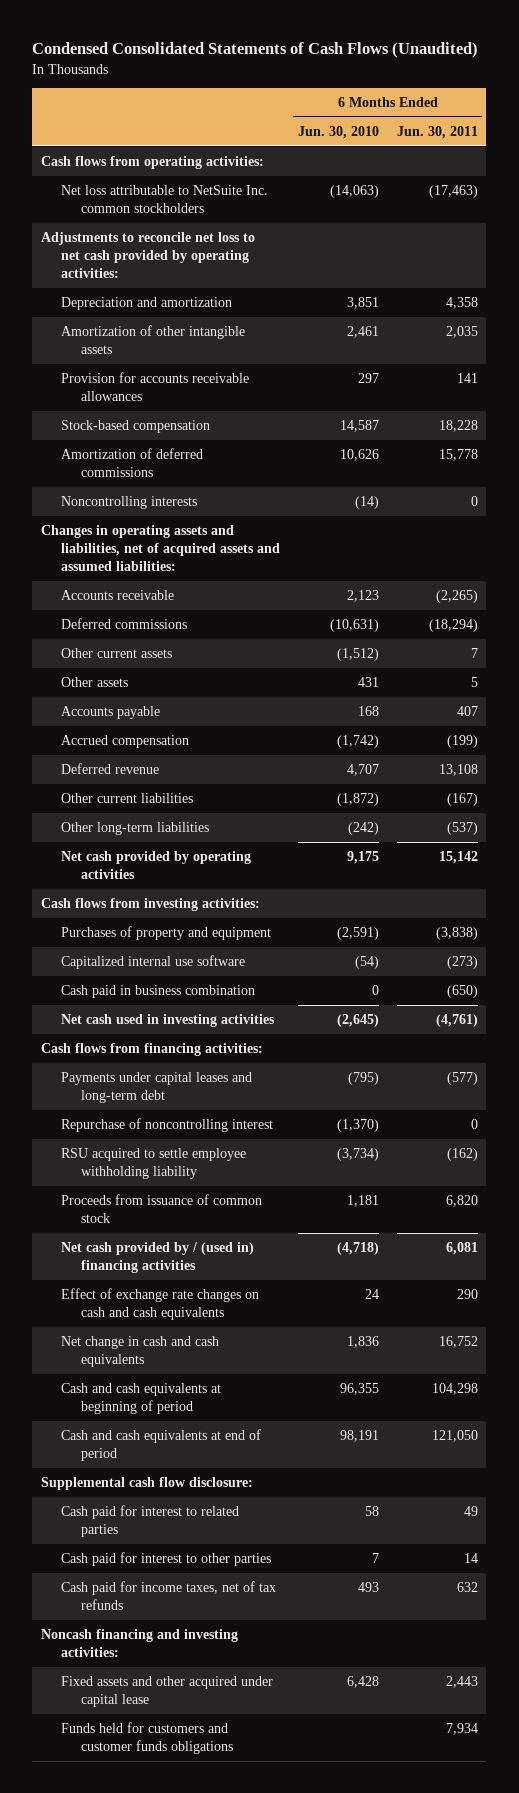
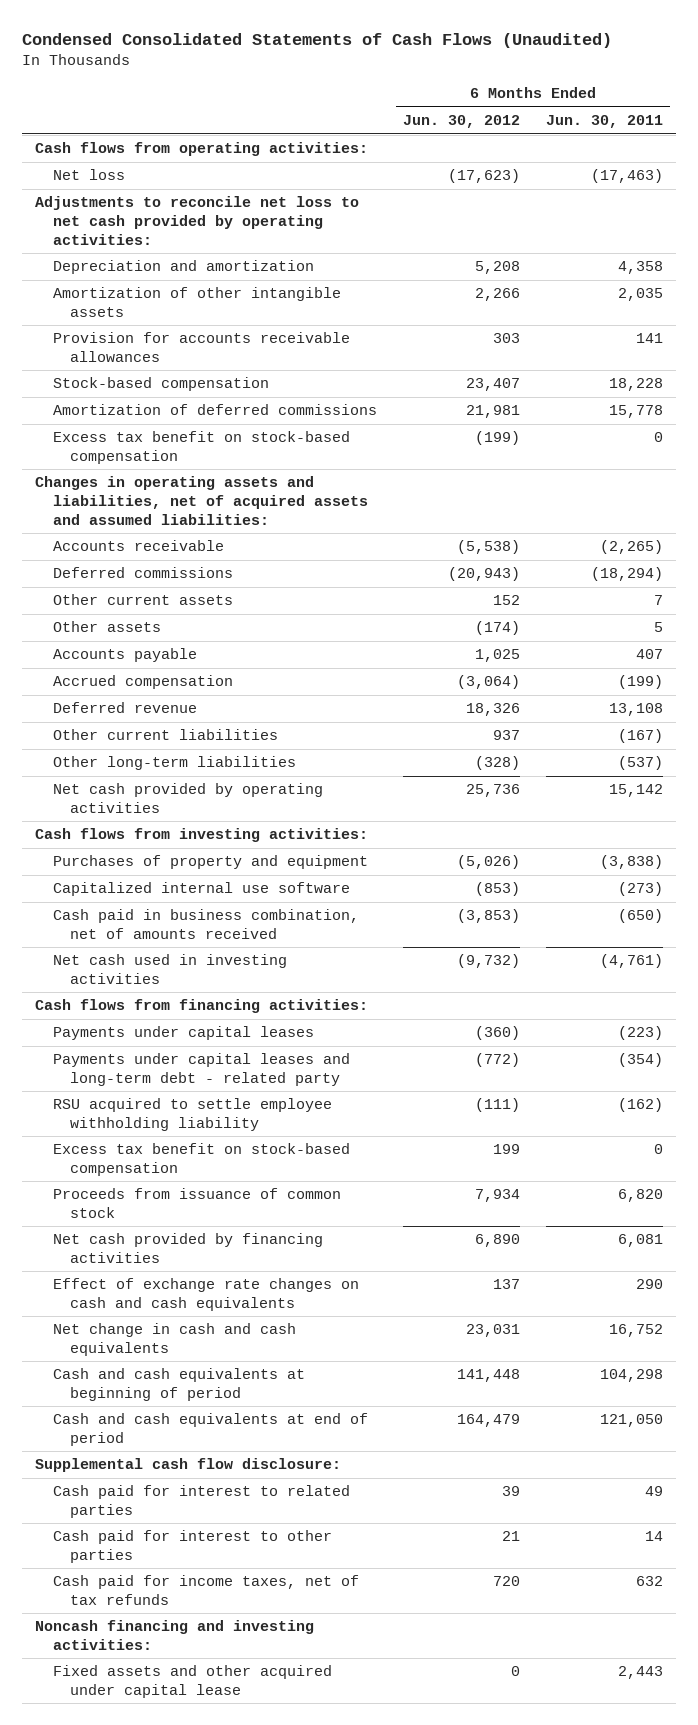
- | 6 Months Ended Jun. 30, 2010 | 6 Months Ended Jun. 30, 2011
+ | 6 Months Ended Jun. 30, 2012 | 6 Months Ended Jun. 30, 2011
- Net loss attributable to NetSuite Inc. common stockholders | (14,063) | (17,463)
+ Net loss | (17,623) | (17,463)
- Noncontrolling interests | (14) | 0
+ Excess tax benefit on stock-based compensation | (199) | 0
- Cash paid in business combination | 0 | (650)
+ Cash paid in business combination, net of amounts received | (3,853) | (650)
- Payments under capital leases and long-term debt | (795) | (577)
- Repurchase of noncontrolling interest | (1,370) | 0
+ Payments under capital leases | (360) | (223)
+ Payments under capital leases and long-term debt - related party | (772) | (354)
+ Excess tax benefit on stock-based compensation | 199 | 0
- Net cash provided by / (used in) financing activities | (4,718) | 6,081
+ Net cash provided by financing activities | 6,890 | 6,081
- Funds held for customers and customer funds obligations | | 7,934

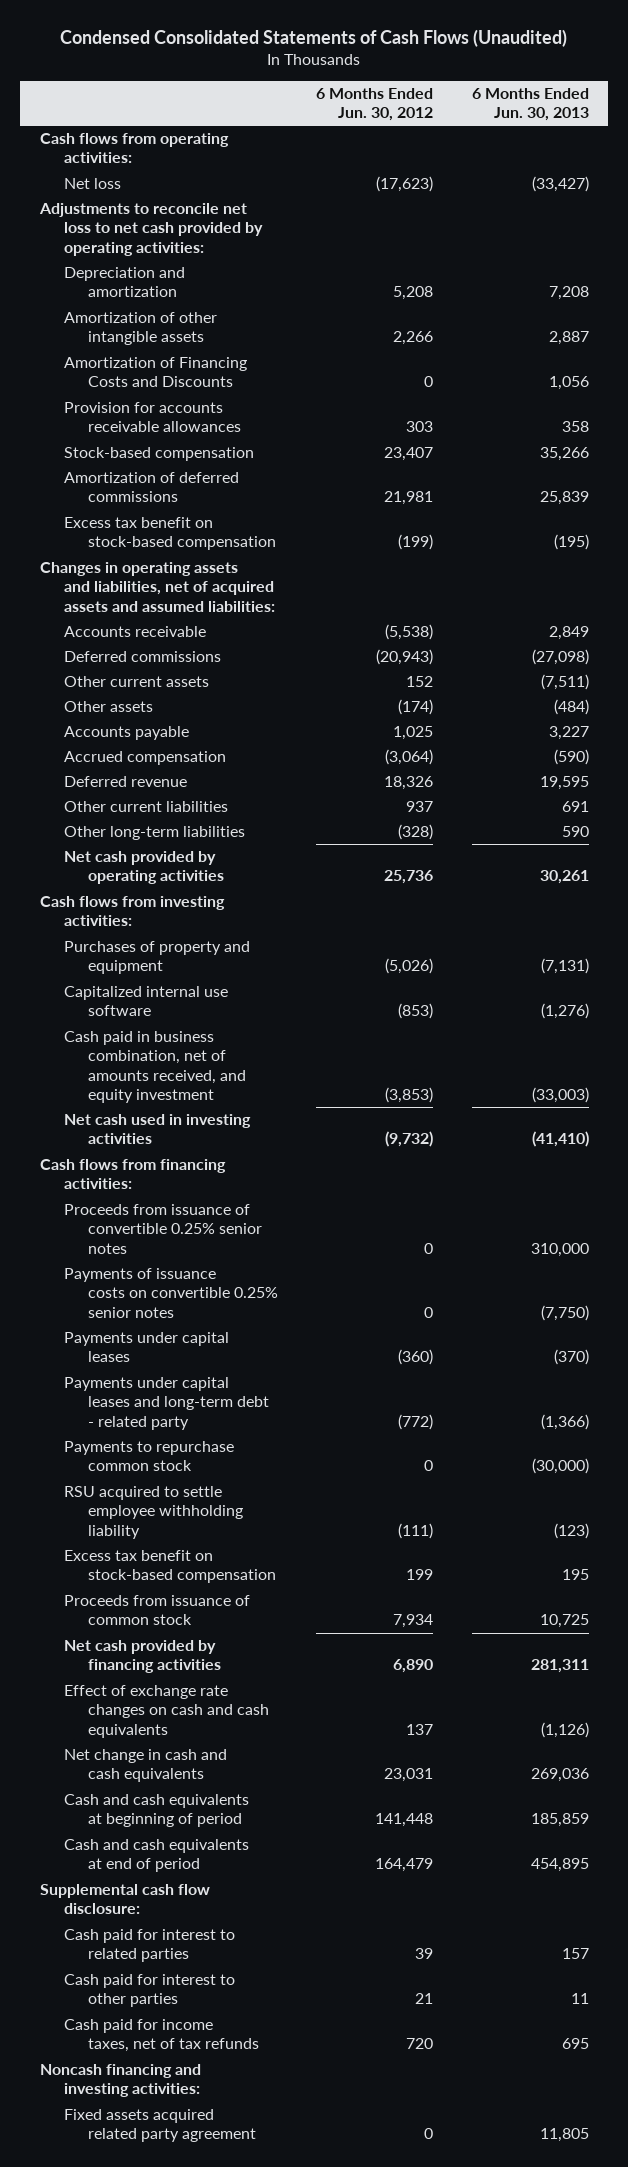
- | 6 Months Ended Jun. 30, 2012 | 6 Months Ended Jun. 30, 2011
+ | 6 Months Ended Jun. 30, 2012 | 6 Months Ended Jun. 30, 2013
+ Amortization of Financing Costs and Discounts | 0 | 1,056
- Cash paid in business combination, net of amounts received | (3,853) | (650)
+ Cash paid in business combination, net of amounts received, and equity investment | (3,853) | (33,003)
+ Proceeds from issuance of convertible 0.25% senior notes | 0 | 310,000
+ Payments of issuance costs on convertible 0.25% senior notes | 0 | (7,750)
+ Payments to repurchase common stock | 0 | (30,000)
- Fixed assets and other acquired under capital lease | 0 | 2,443
+ Fixed assets acquired related party agreement | 0 | 11,805

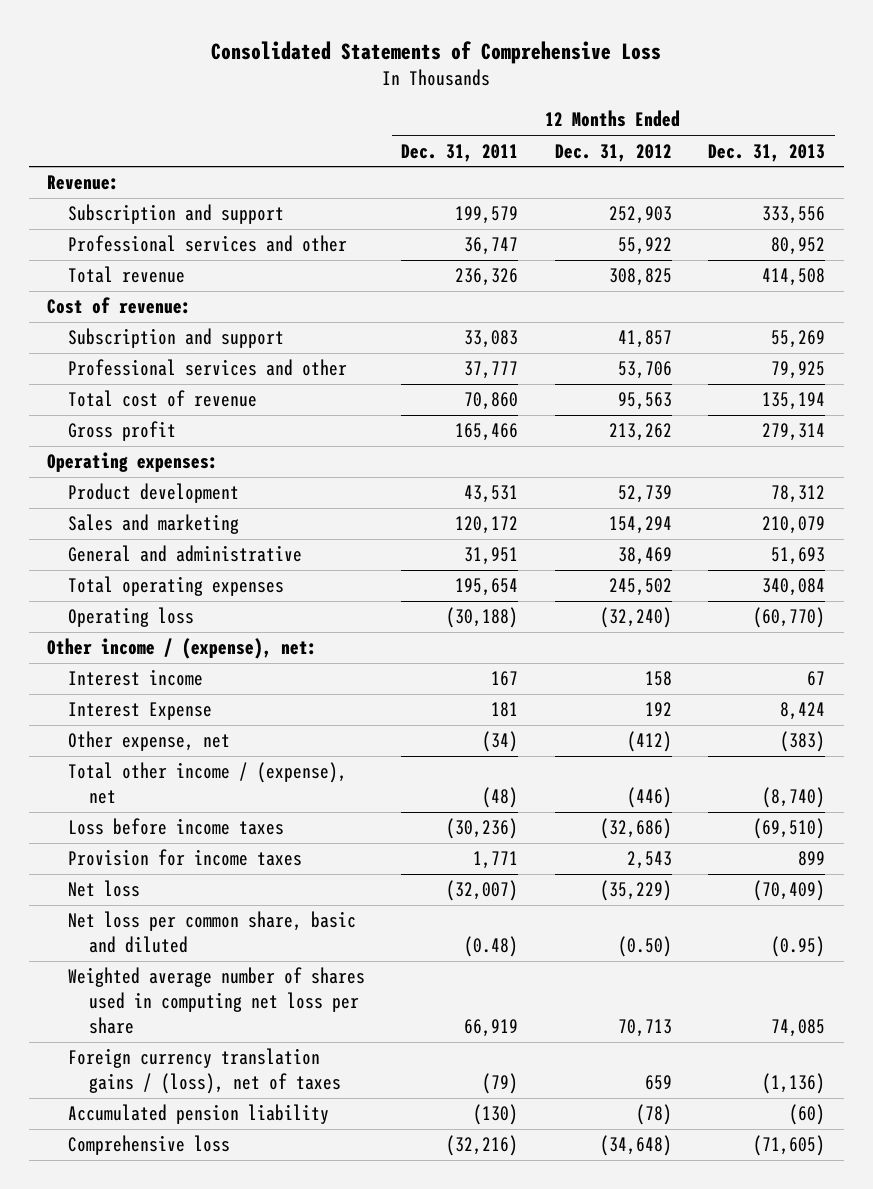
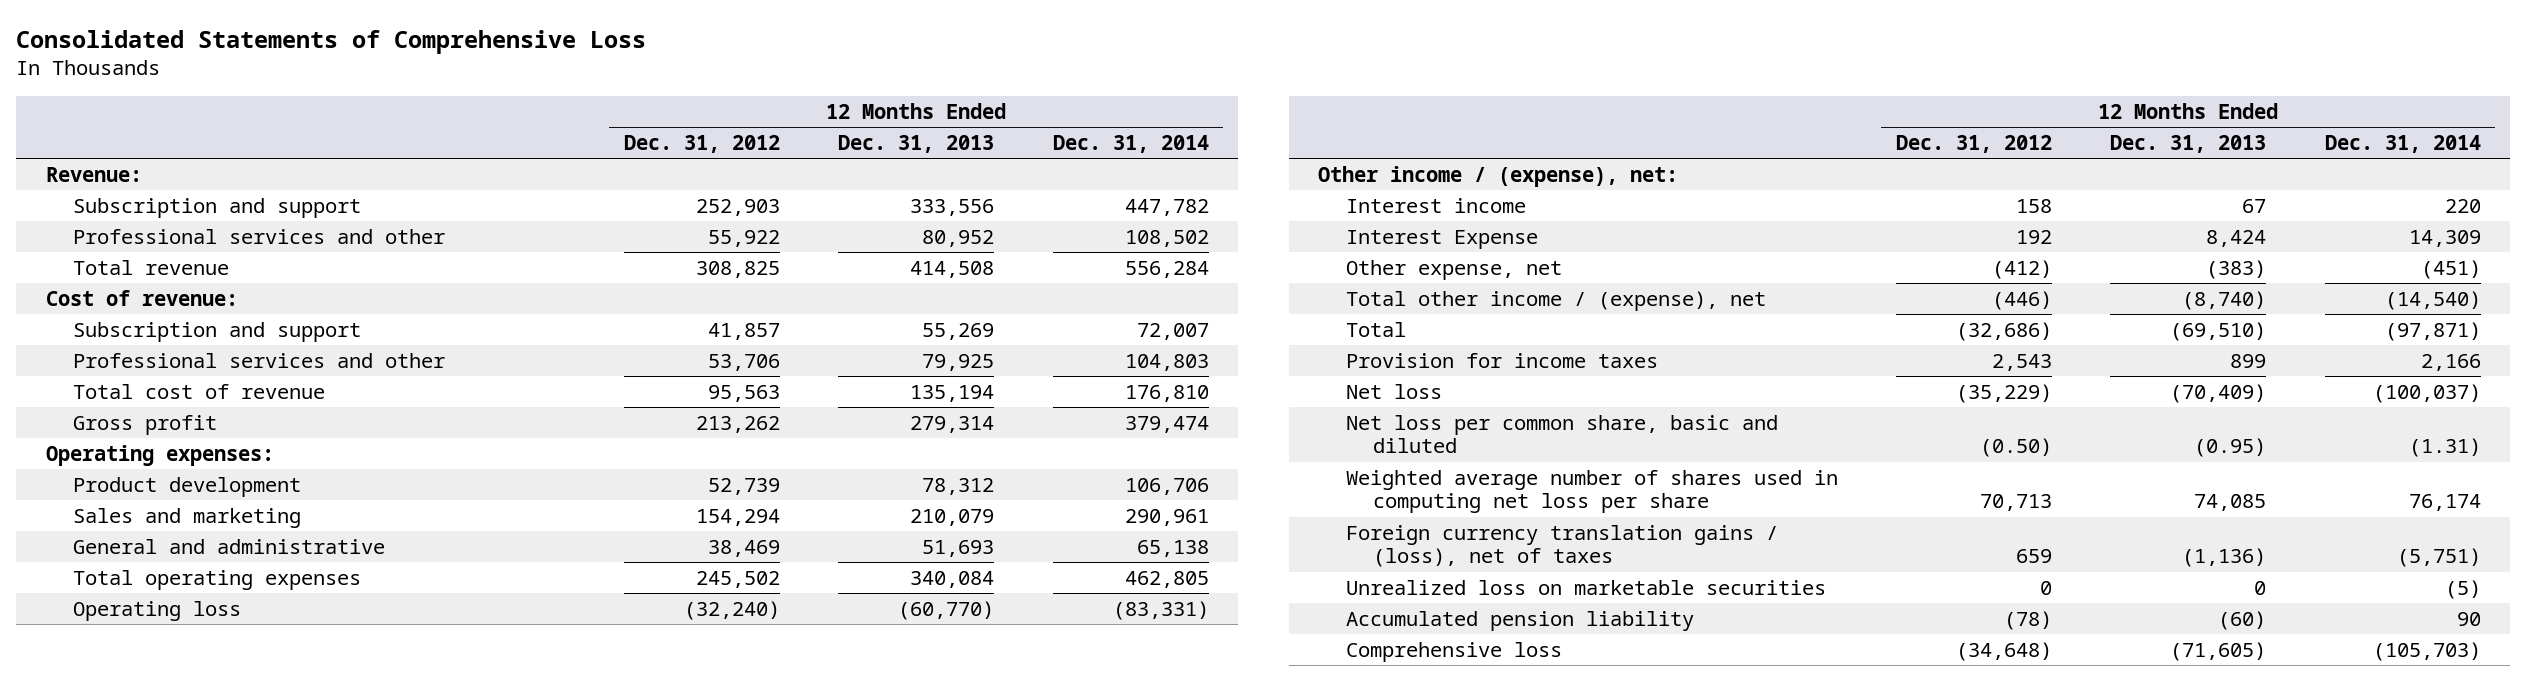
- | 12 Months Ended Dec. 31, 2011 | 12 Months Ended Dec. 31, 2012 | 12 Months Ended Dec. 31, 2013
+ | 12 Months Ended Dec. 31, 2012 | 12 Months Ended Dec. 31, 2013 | 12 Months Ended Dec. 31, 2014
- Loss before income taxes | (30,236) | (32,686) | (69,510)
+ Total | (32,686) | (69,510) | (97,871)
+ Unrealized loss on marketable securities | 0 | 0 | (5)

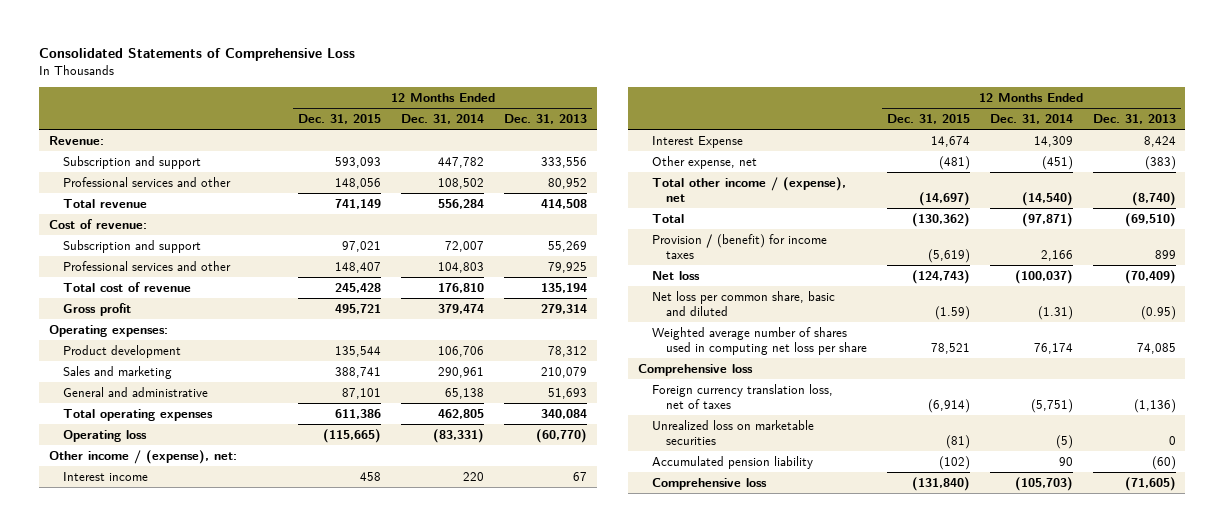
- | 12 Months Ended Dec. 31, 2012 | 12 Months Ended Dec. 31, 2013 | 12 Months Ended Dec. 31, 2014
+ | 12 Months Ended Dec. 31, 2015 | 12 Months Ended Dec. 31, 2014 | 12 Months Ended Dec. 31, 2013
- Provision for income taxes | 2,543 | 899 | 2,166
+ Provision / (benefit) for income taxes | (5,619) | 2,166 | 899
- Foreign currency translation gains / (loss), net of taxes | 659 | (1,136) | (5,751)
+ Comprehensive loss
+ Foreign currency translation loss, net of taxes | (6,914) | (5,751) | (1,136)

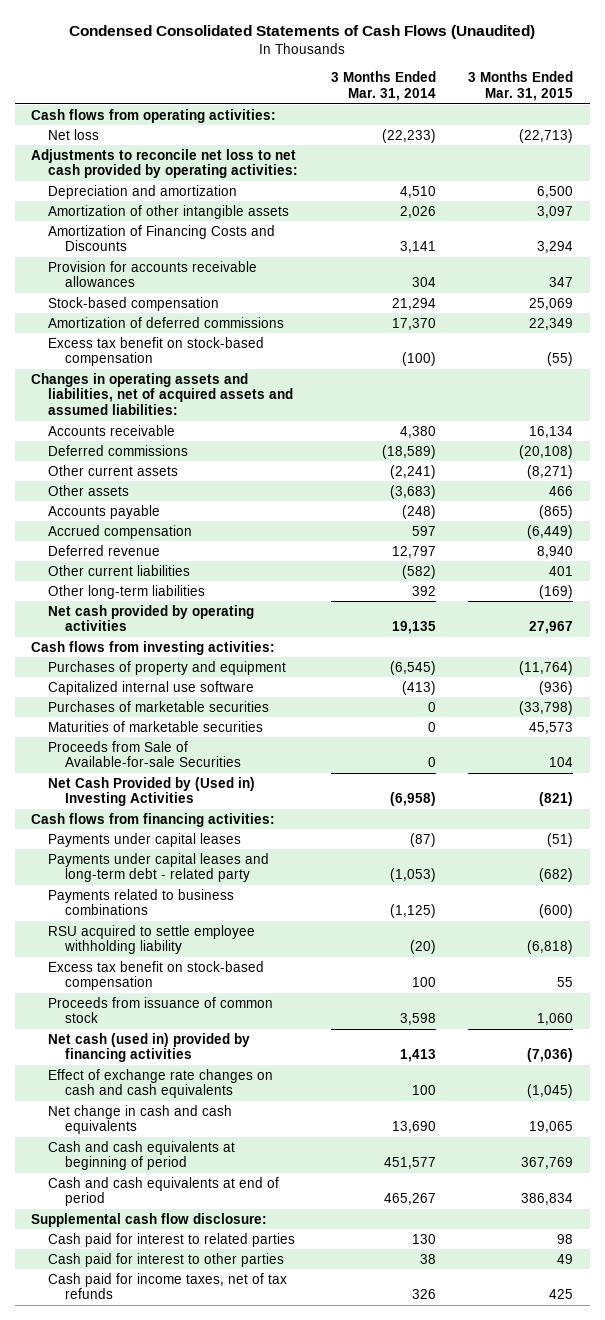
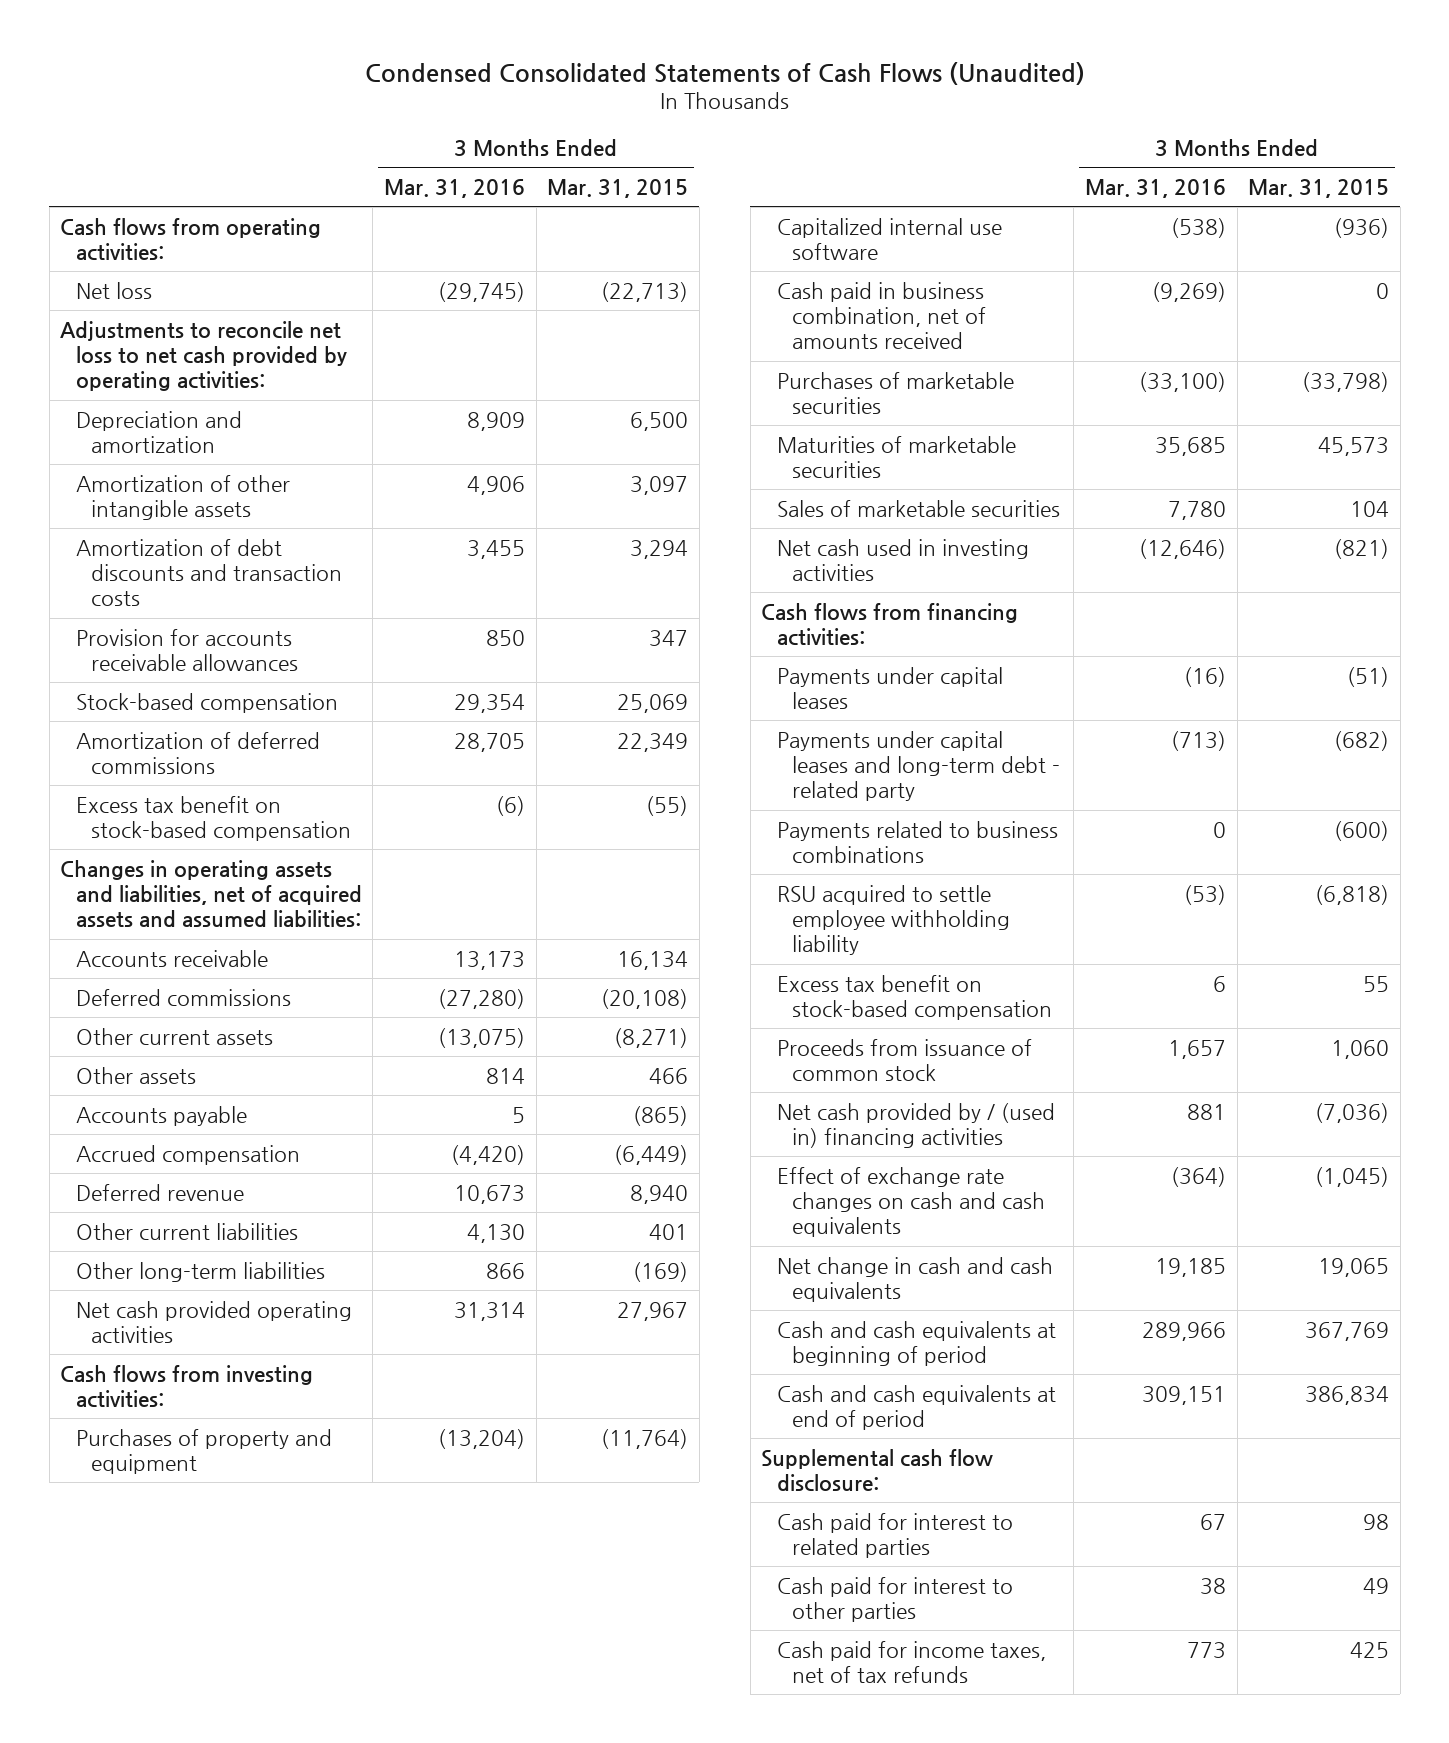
- | 3 Months Ended Mar. 31, 2014 | 3 Months Ended Mar. 31, 2015
+ | 3 Months Ended Mar. 31, 2016 | 3 Months Ended Mar. 31, 2015
- Amortization of Financing Costs and Discounts | 3,141 | 3,294
+ Amortization of debt discounts and transaction costs | 3,455 | 3,294
- Net cash provided by operating activities | 19,135 | 27,967
+ Net cash provided operating activities | 31,314 | 27,967
+ Cash paid in business combination, net of amounts received | (9,269) | 0
- Proceeds from Sale of Available-for-sale Securities | 0 | 104
- Net Cash Provided by (Used in) Investing Activities | (6,958) | (821)
+ Sales of marketable securities | 7,780 | 104
+ Net cash used in investing activities | (12,646) | (821)
- Net cash (used in) provided by financing activities | 1,413 | (7,036)
+ Net cash provided by / (used in) financing activities | 881 | (7,036)

